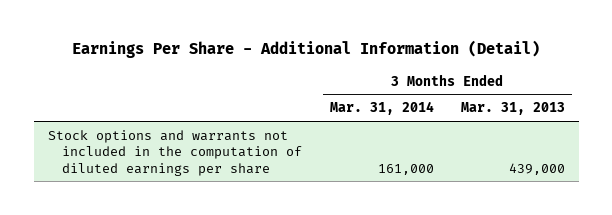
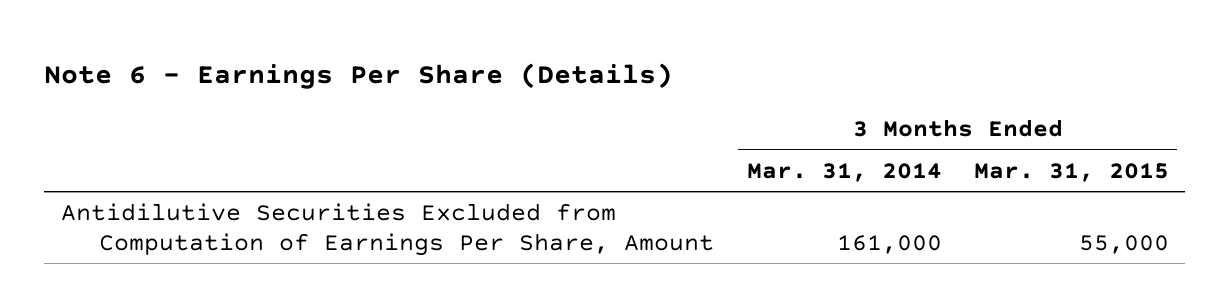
- Earnings Per Share - Additional Information (Detail)
+ Note 6 - Earnings Per Share (Details)
- | 3 Months Ended Mar. 31, 2014 | 3 Months Ended Mar. 31, 2013
+ | 3 Months Ended Mar. 31, 2014 | 3 Months Ended Mar. 31, 2015
- Stock options and warrants not included in the computation of diluted earnings per share | 161,000 | 439,000
+ Antidilutive Securities Excluded from Computation of Earnings Per Share, Amount | 161,000 | 55,000

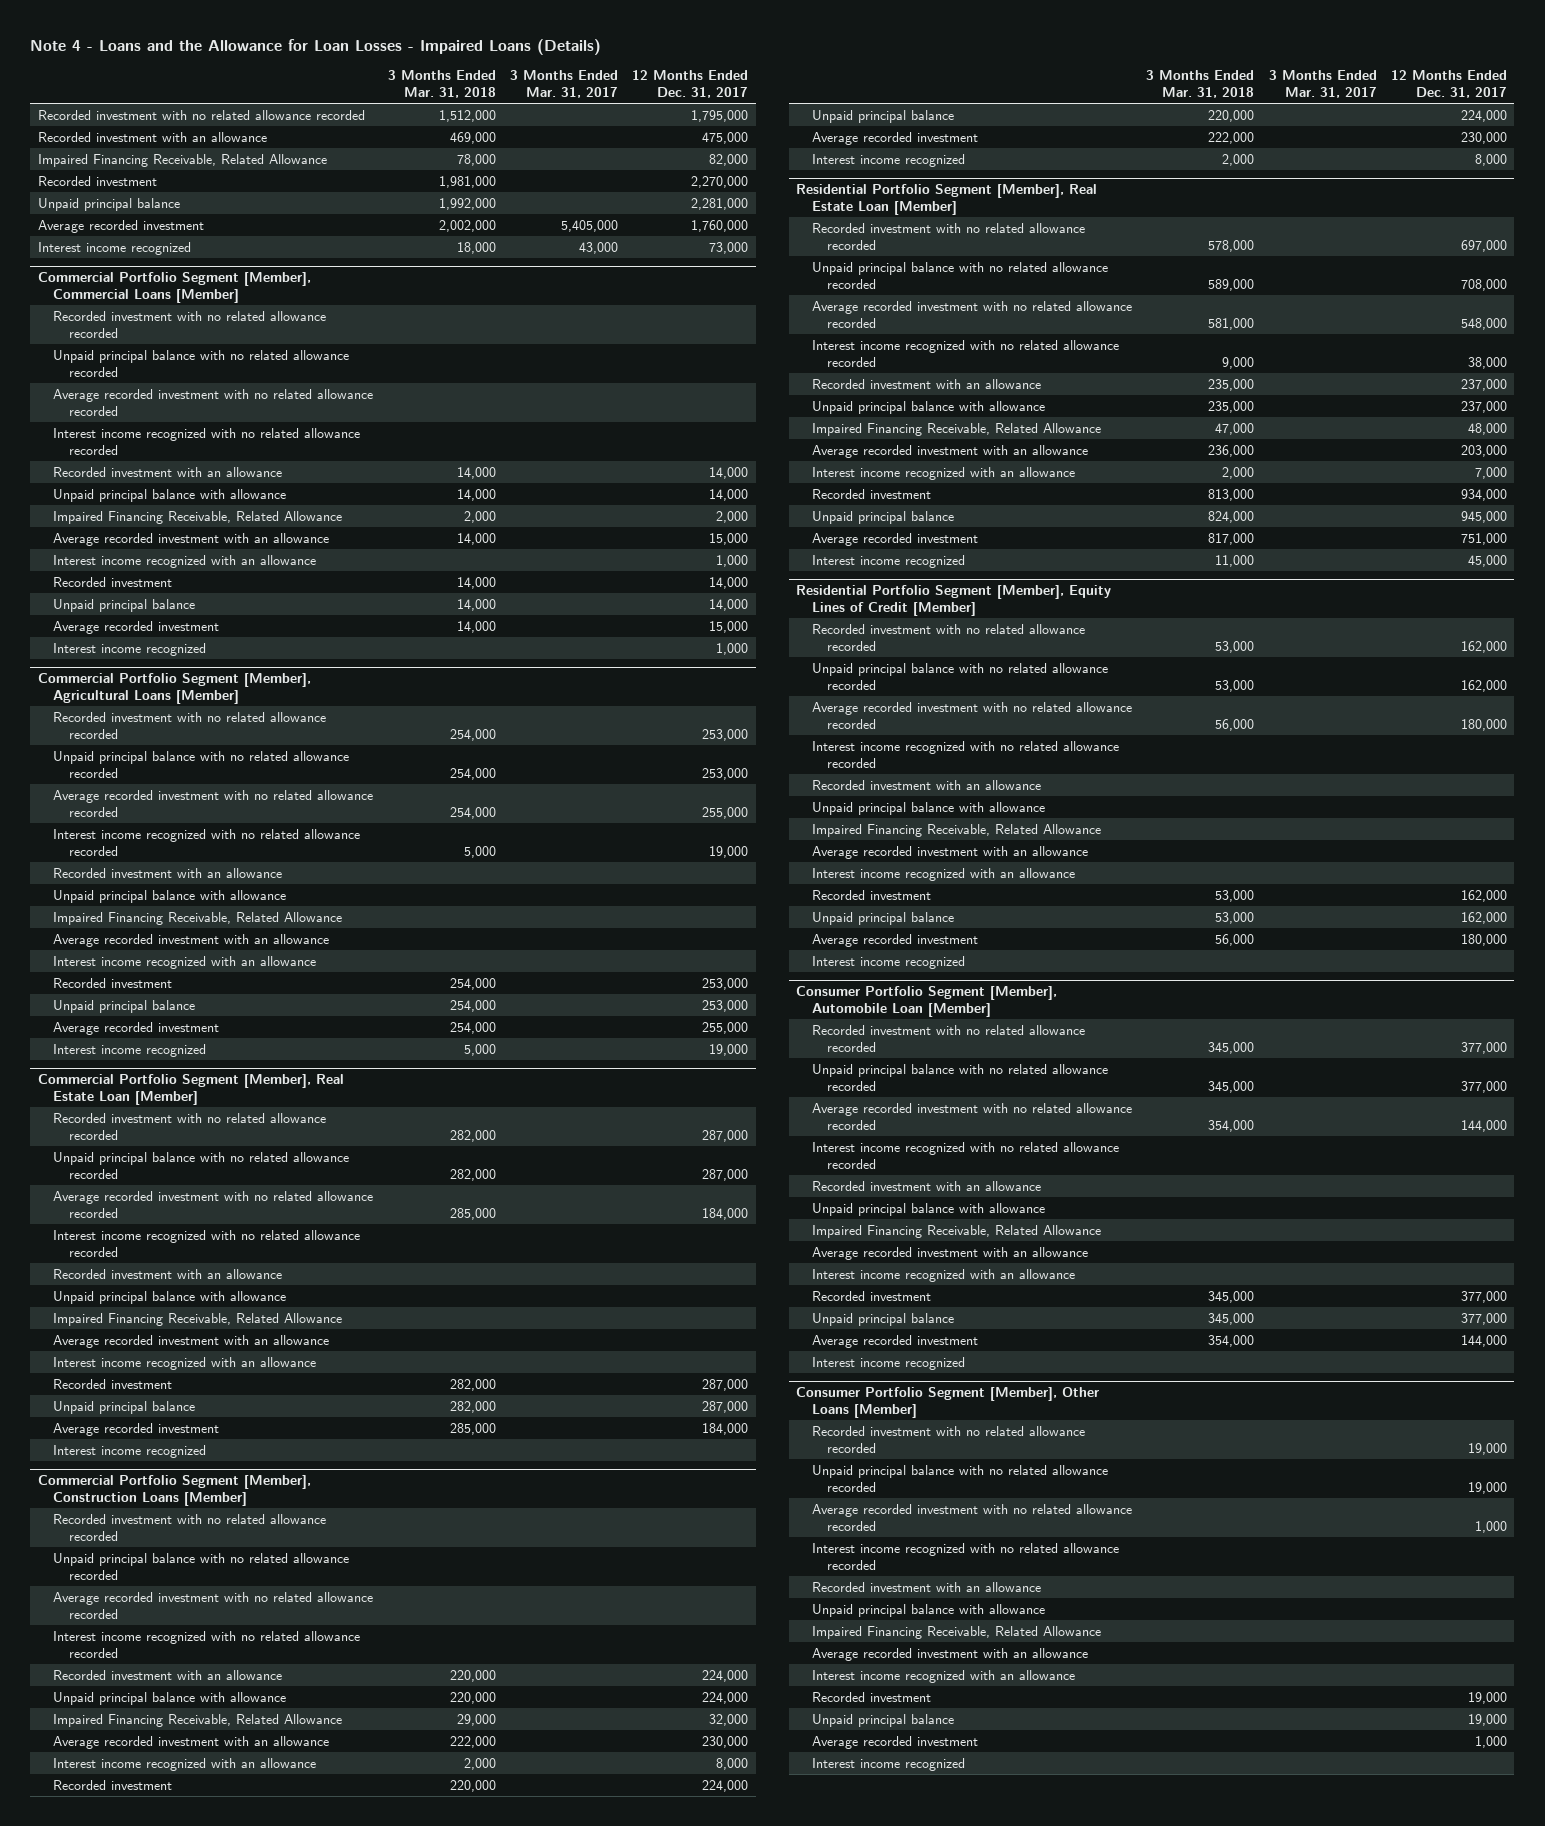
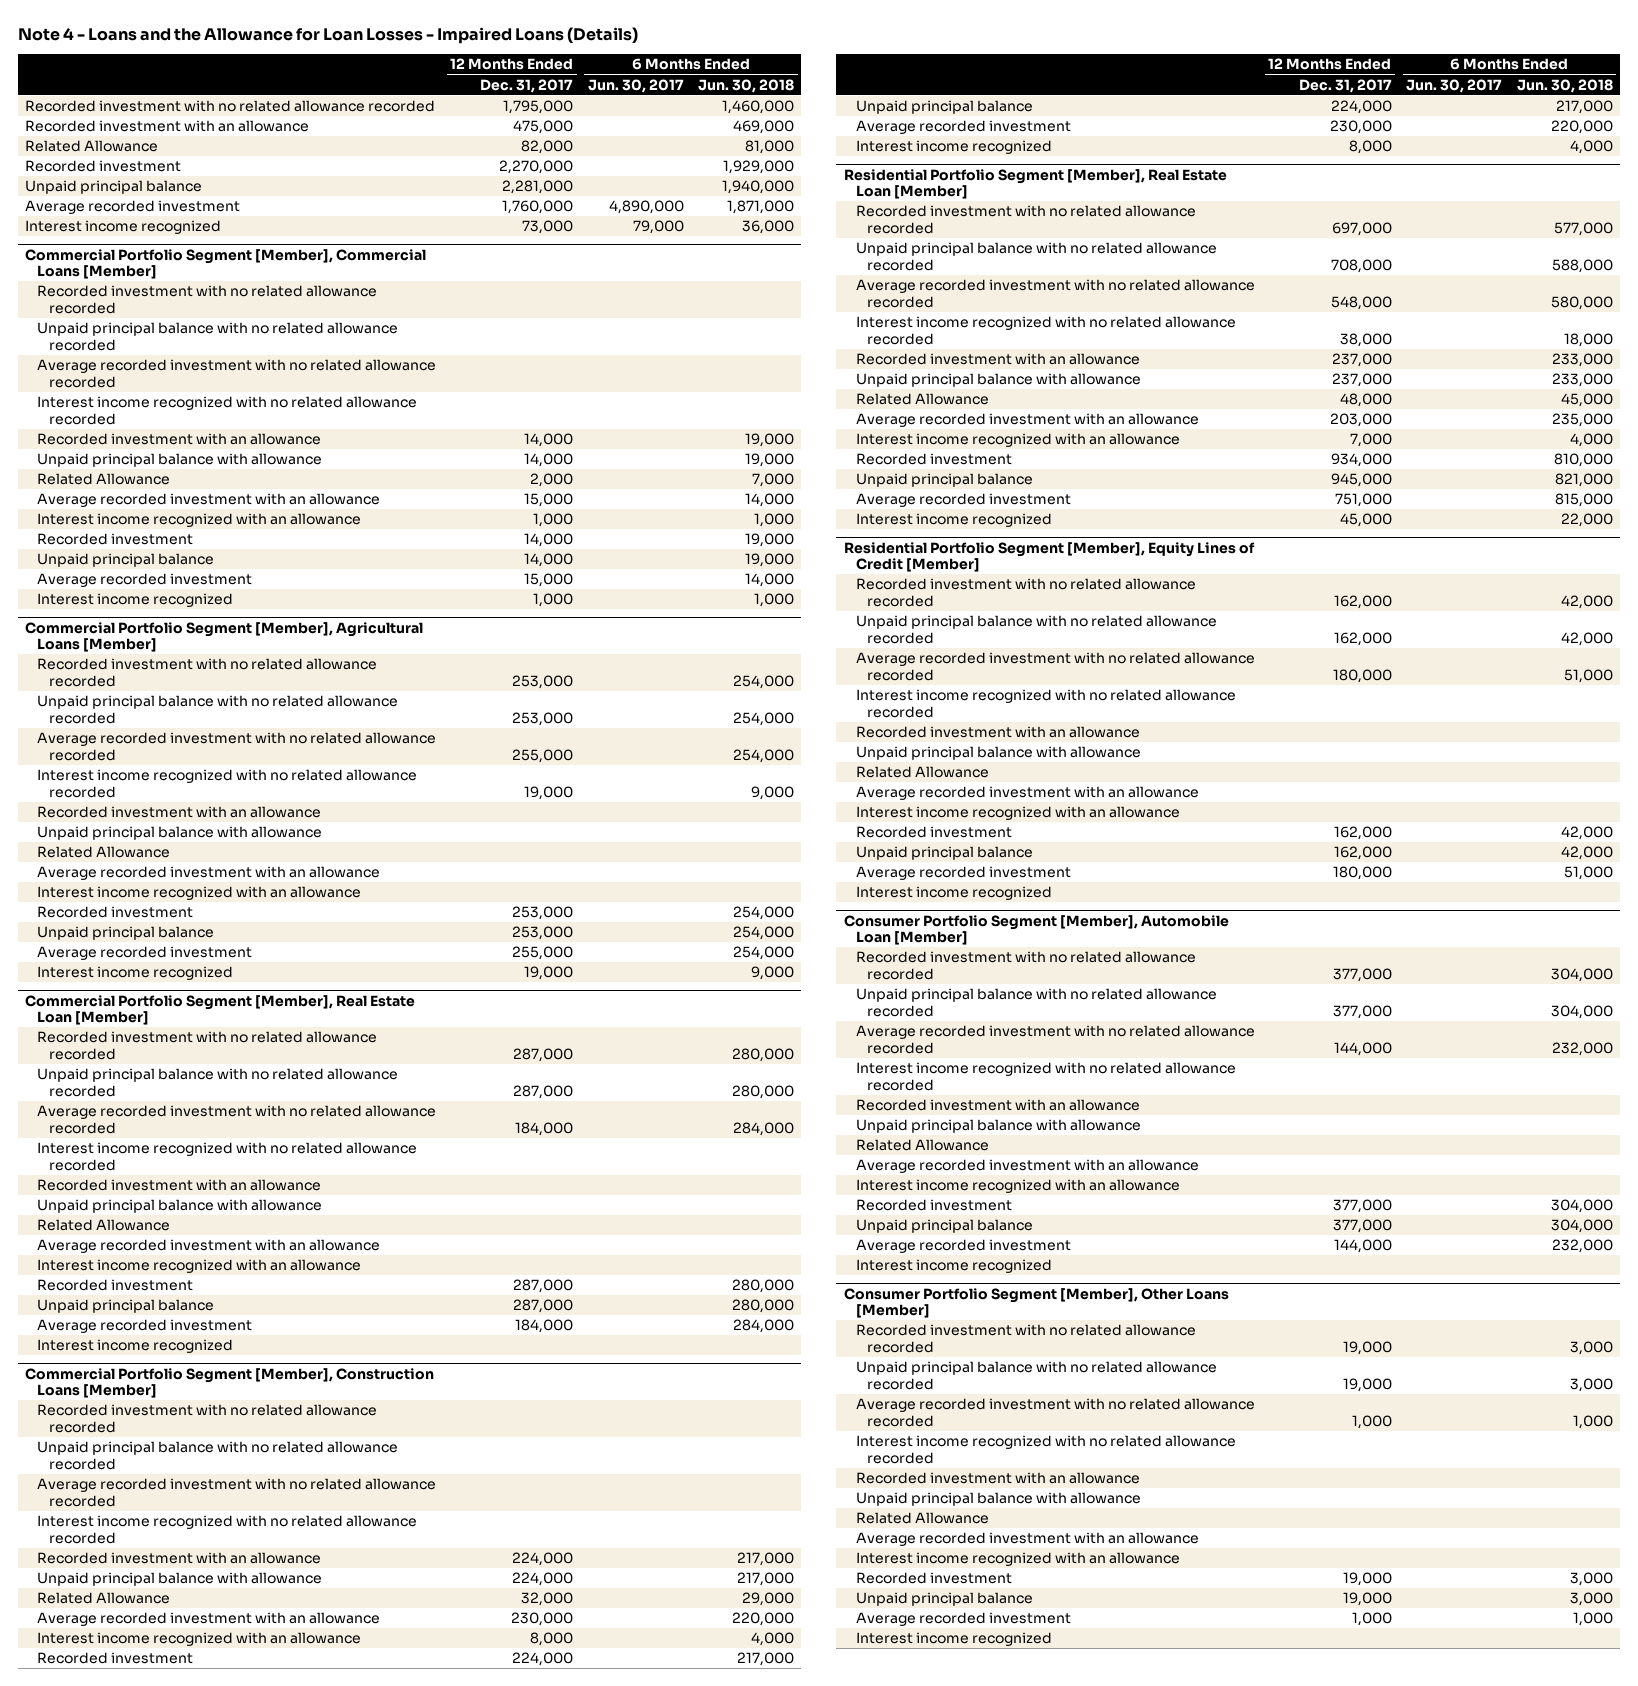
- | 3 Months Ended Mar. 31, 2018 | 3 Months Ended Mar. 31, 2017 | 12 Months Ended Dec. 31, 2017
+ | 12 Months Ended Dec. 31, 2017 | 6 Months Ended Jun. 30, 2017 | 6 Months Ended Jun. 30, 2018
- Impaired Financing Receivable, Related Allowance | 78,000 | | 82,000
+ Related Allowance | 82,000 | | 81,000
@ Commercial Portfolio Segment [Member], Commercial Loans [Member]
- Impaired Financing Receivable, Related Allowance | 2,000 | | 2,000
+ Related Allowance | 2,000 | | 7,000
@ Commercial Portfolio Segment [Member], Agricultural Loans [Member]
- Impaired Financing Receivable, Related Allowance
+ Related Allowance
@ Commercial Portfolio Segment [Member], Real Estate Loan [Member]
- Impaired Financing Receivable, Related Allowance
+ Related Allowance
@ Commercial Portfolio Segment [Member], Construction Loans [Member]
- Impaired Financing Receivable, Related Allowance | 29,000 | | 32,000
+ Related Allowance | 32,000 | | 29,000
@ Residential Portfolio Segment [Member], Real Estate Loan [Member]
- Impaired Financing Receivable, Related Allowance | 47,000 | | 48,000
+ Related Allowance | 48,000 | | 45,000
@ Residential Portfolio Segment [Member], Equity Lines of Credit [Member]
- Impaired Financing Receivable, Related Allowance
+ Related Allowance
@ Consumer Portfolio Segment [Member], Automobile Loan [Member]
- Impaired Financing Receivable, Related Allowance
+ Related Allowance
@ Consumer Portfolio Segment [Member], Other Loans [Member]
- Impaired Financing Receivable, Related Allowance
+ Related Allowance

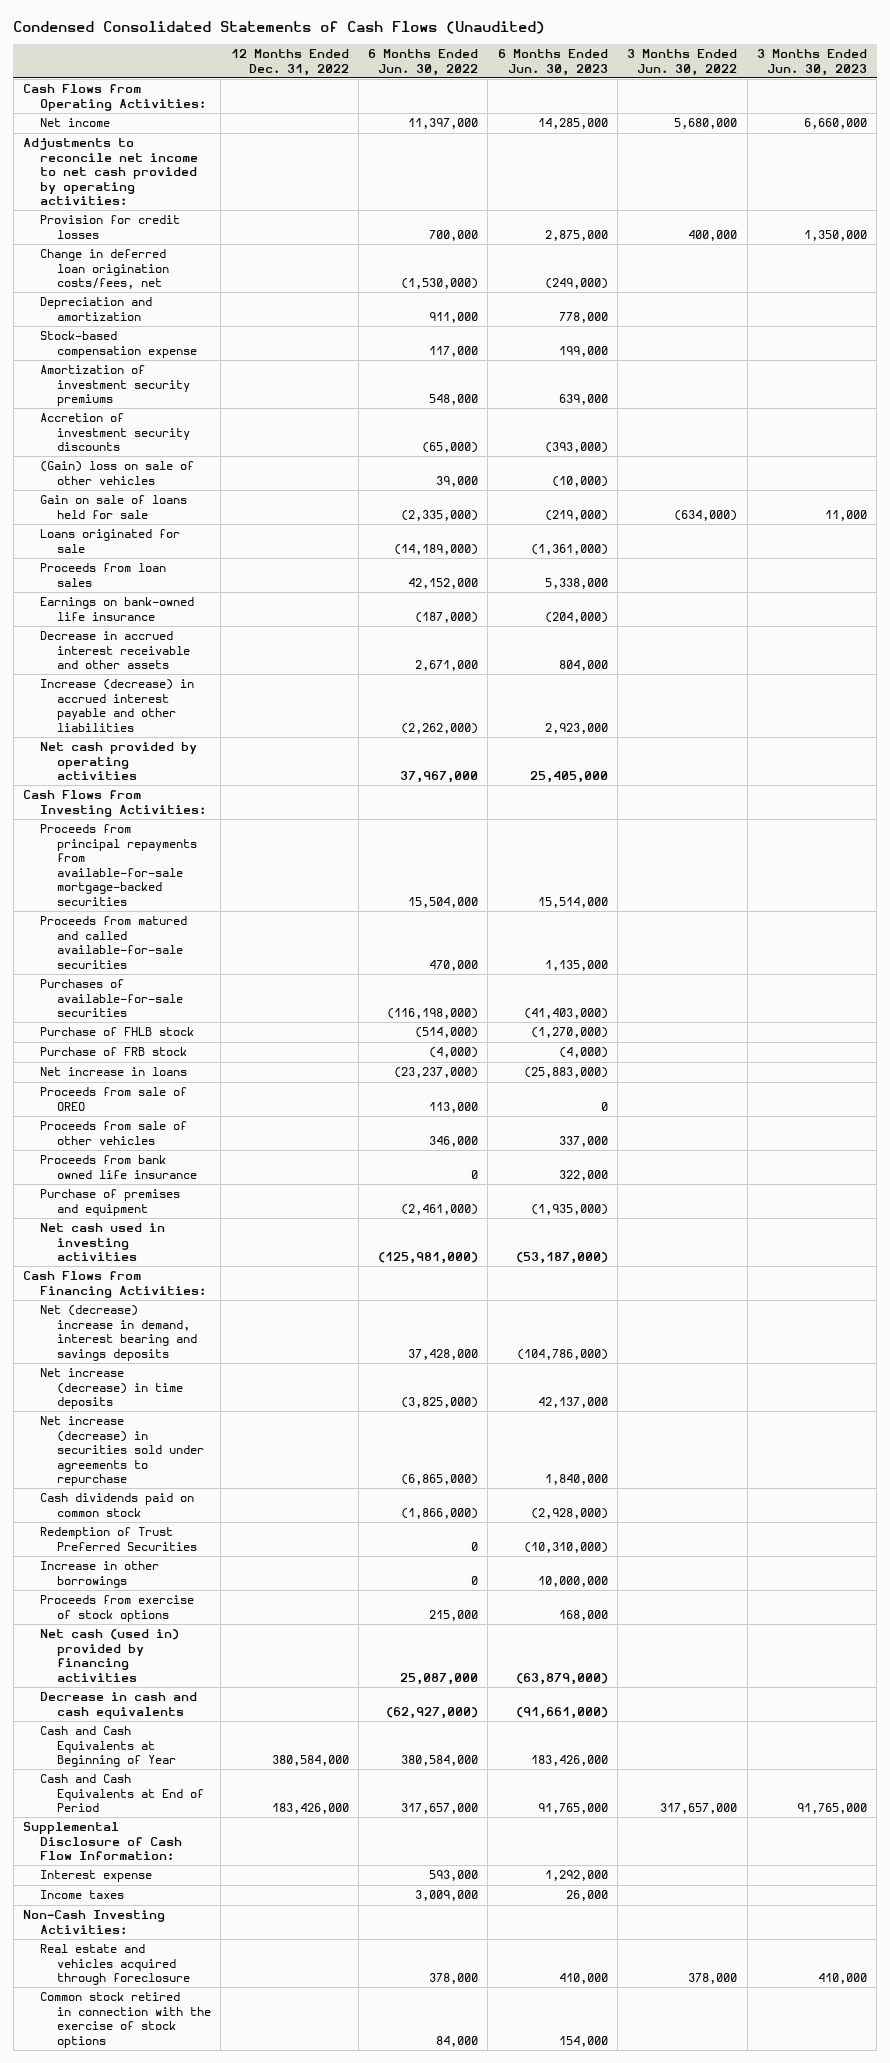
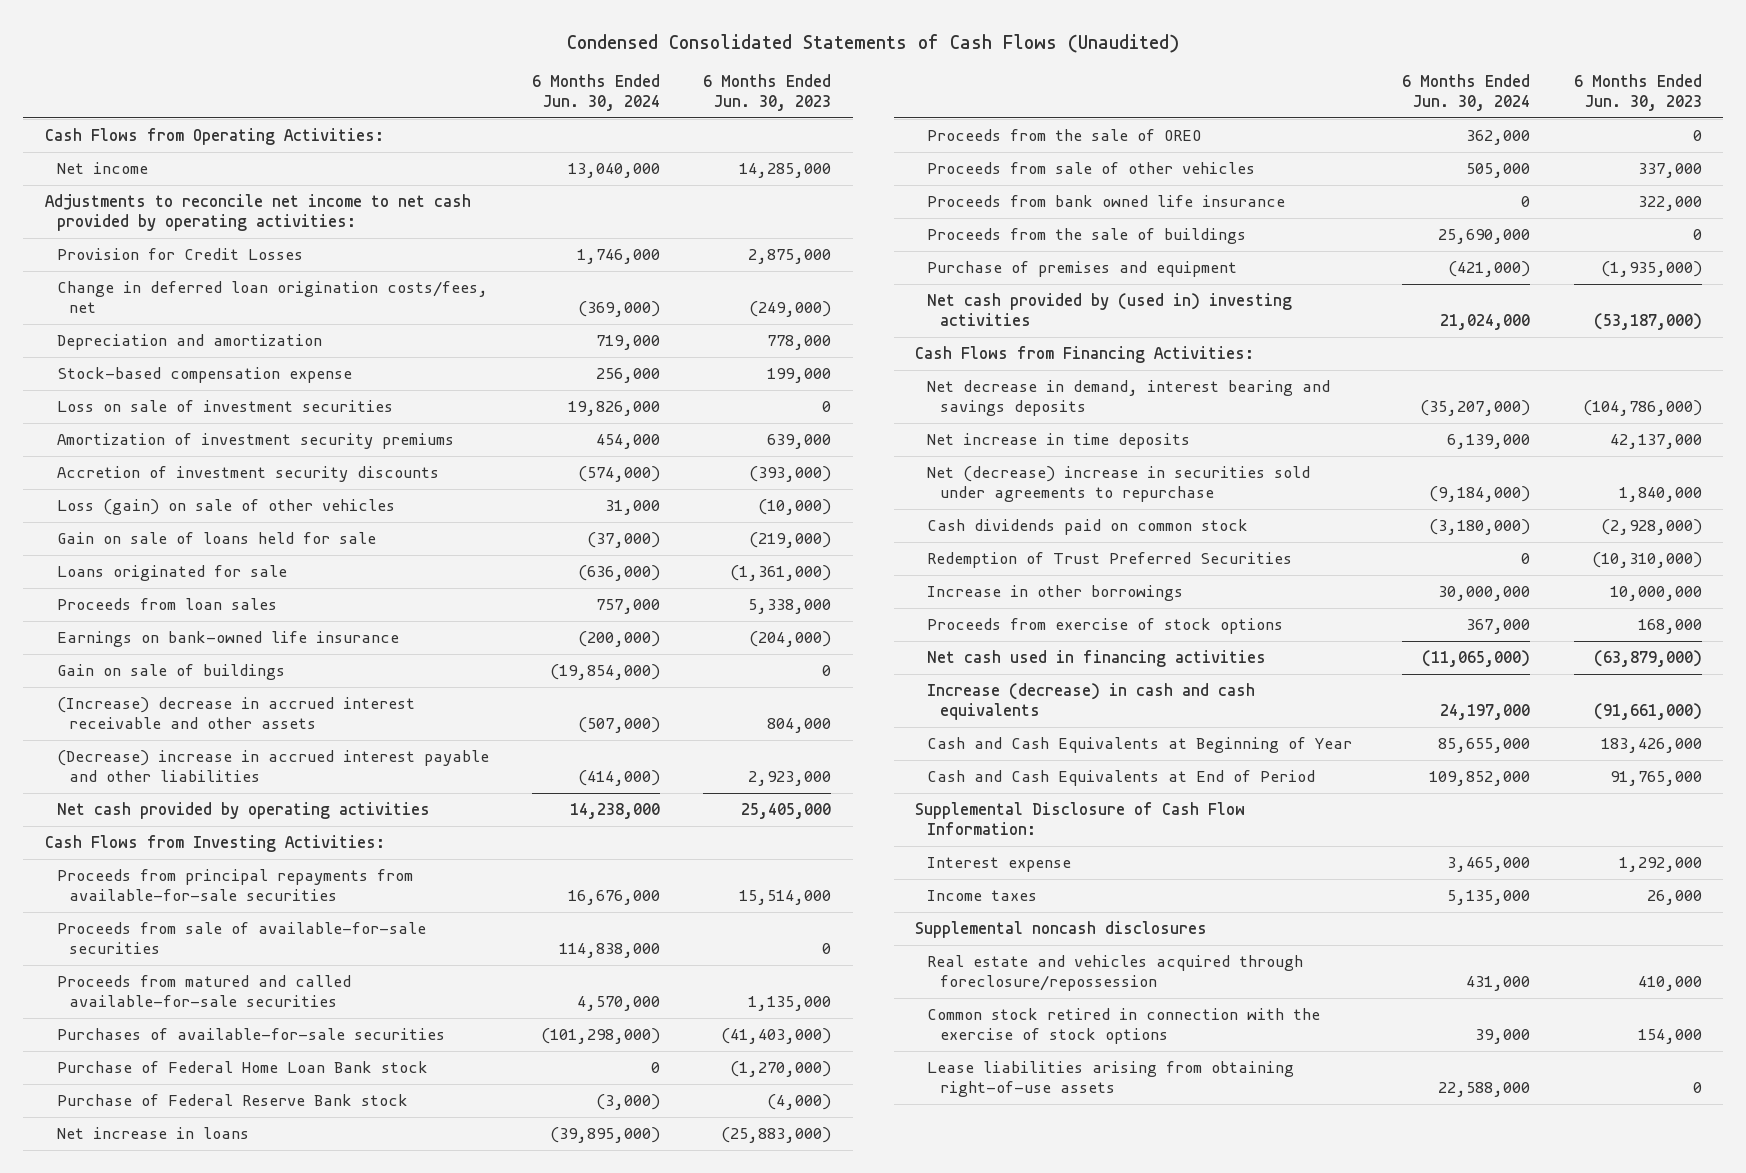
- | 12 Months Ended Dec. 31, 2022 | 6 Months Ended Jun. 30, 2022 | 6 Months Ended Jun. 30, 2023 | 3 Months Ended Jun. 30, 2022 | 3 Months Ended Jun. 30, 2023
+ | 6 Months Ended Jun. 30, 2024 | 6 Months Ended Jun. 30, 2023
- Provision for credit losses | | 700,000 | 2,875,000 | 400,000 | 1,350,000
+ Provision for Credit Losses | 1,746,000 | 2,875,000
+ Loss on sale of investment securities | 19,826,000 | 0
- (Gain) loss on sale of other vehicles | | 39,000 | (10,000) | |
+ Loss (gain) on sale of other vehicles | 31,000 | (10,000)
- Decrease in accrued interest receivable and other assets | | 2,671,000 | 804,000 | |
- Increase (decrease) in accrued interest payable and other liabilities | | (2,262,000) | 2,923,000 | |
+ Gain on sale of buildings | (19,854,000) | 0
+ (Increase) decrease in accrued interest receivable and other assets | (507,000) | 804,000
+ (Decrease) increase in accrued interest payable and other liabilities | (414,000) | 2,923,000
- Proceeds from principal repayments from available-for-sale mortgage-backed securities | | 15,504,000 | 15,514,000 | |
+ Proceeds from principal repayments from available-for-sale securities | 16,676,000 | 15,514,000
+ Proceeds from sale of available-for-sale securities | 114,838,000 | 0
- Purchase of FHLB stock | | (514,000) | (1,270,000) | |
- Purchase of FRB stock | | (4,000) | (4,000) | |
+ Purchase of Federal Home Loan Bank stock | 0 | (1,270,000)
+ Purchase of Federal Reserve Bank stock | (3,000) | (4,000)
- Proceeds from sale of OREO | | 113,000 | 0 | |
+ Proceeds from the sale of OREO | 362,000 | 0
+ Proceeds from the sale of buildings | 25,690,000 | 0
- Net cash used in investing activities | | (125,981,000) | (53,187,000) | |
+ Net cash provided by (used in) investing activities | 21,024,000 | (53,187,000)
- Net (decrease) increase in demand, interest bearing and savings deposits | | 37,428,000 | (104,786,000) | |
- Net increase (decrease) in time deposits | | (3,825,000) | 42,137,000 | |
- Net increase (decrease) in securities sold under agreements to repurchase | | (6,865,000) | 1,840,000 | |
+ Net decrease in demand, interest bearing and savings deposits | (35,207,000) | (104,786,000)
+ Net increase in time deposits | 6,139,000 | 42,137,000
+ Net (decrease) increase in securities sold under agreements to repurchase | (9,184,000) | 1,840,000
- Net cash (used in) provided by financing activities | | 25,087,000 | (63,879,000) | |
- Decrease in cash and cash equivalents | | (62,927,000) | (91,661,000) | |
+ Net cash used in financing activities | (11,065,000) | (63,879,000)
+ Increase (decrease) in cash and cash equivalents | 24,197,000 | (91,661,000)
- Non-Cash Investing Activities:
- Real estate and vehicles acquired through foreclosure | | 378,000 | 410,000 | 378,000 | 410,000
+ Supplemental noncash disclosures
+ Real estate and vehicles acquired through foreclosure/repossession | 431,000 | 410,000
+ Lease liabilities arising from obtaining right-of-use assets | 22,588,000 | 0

